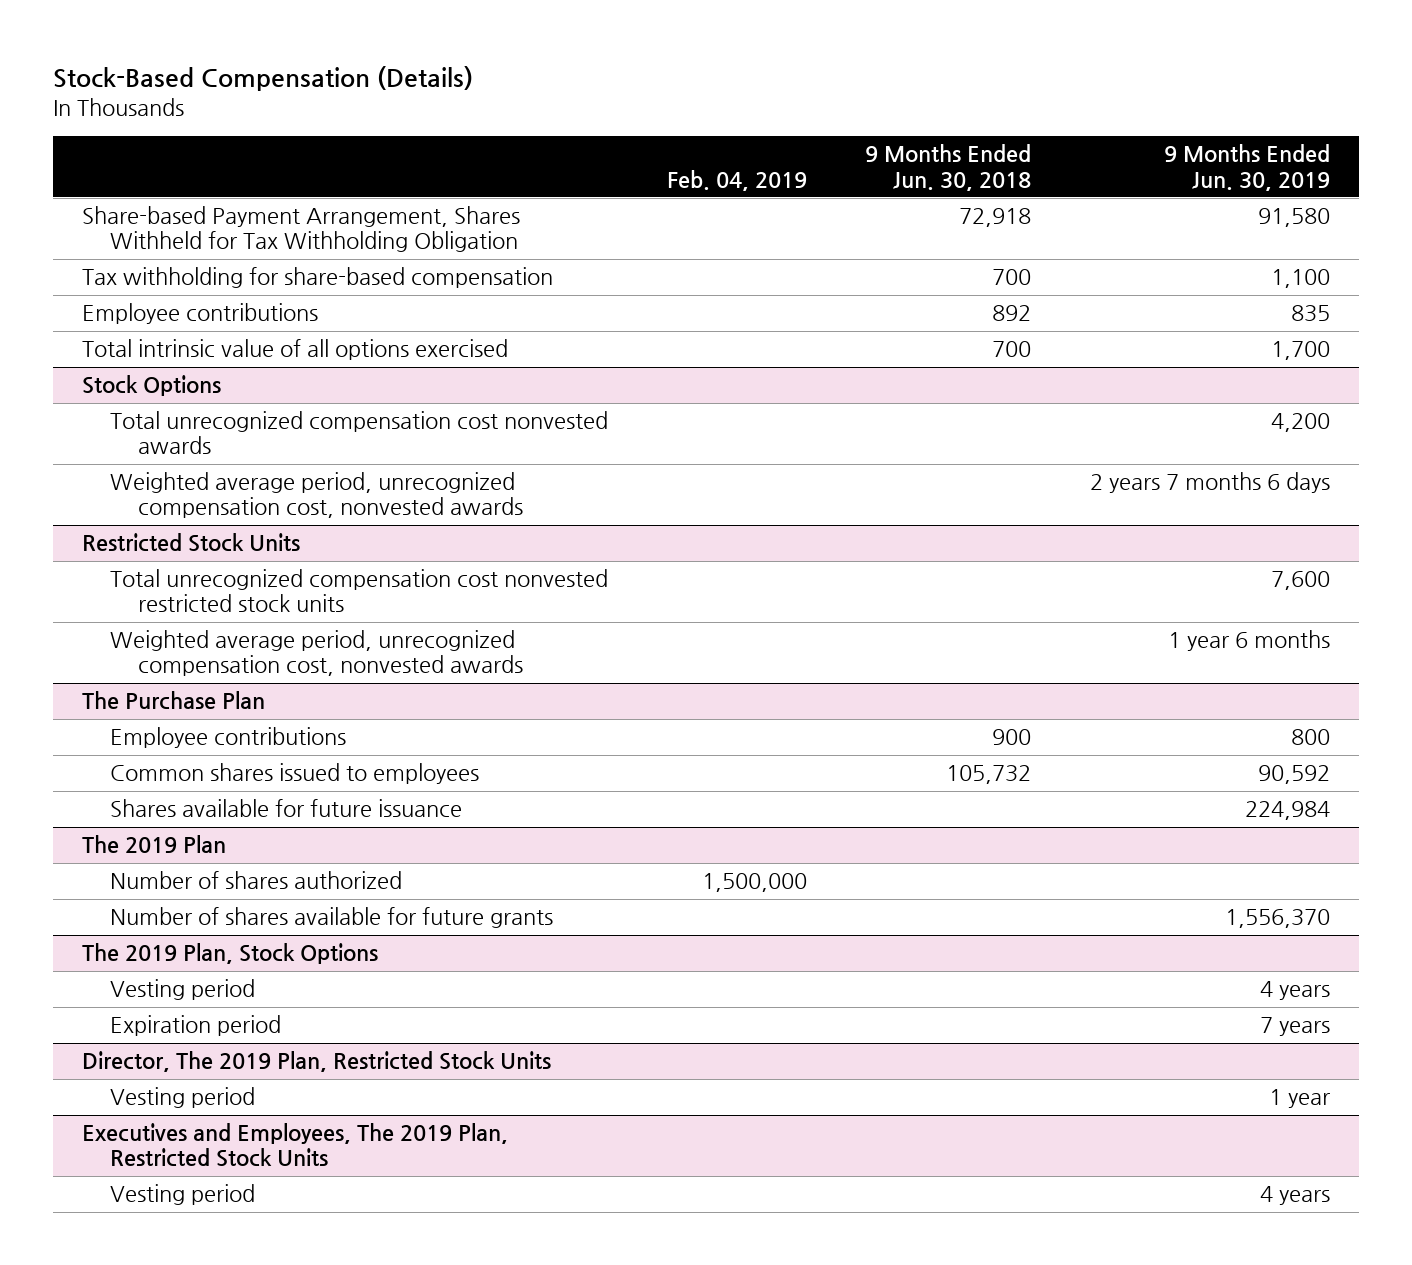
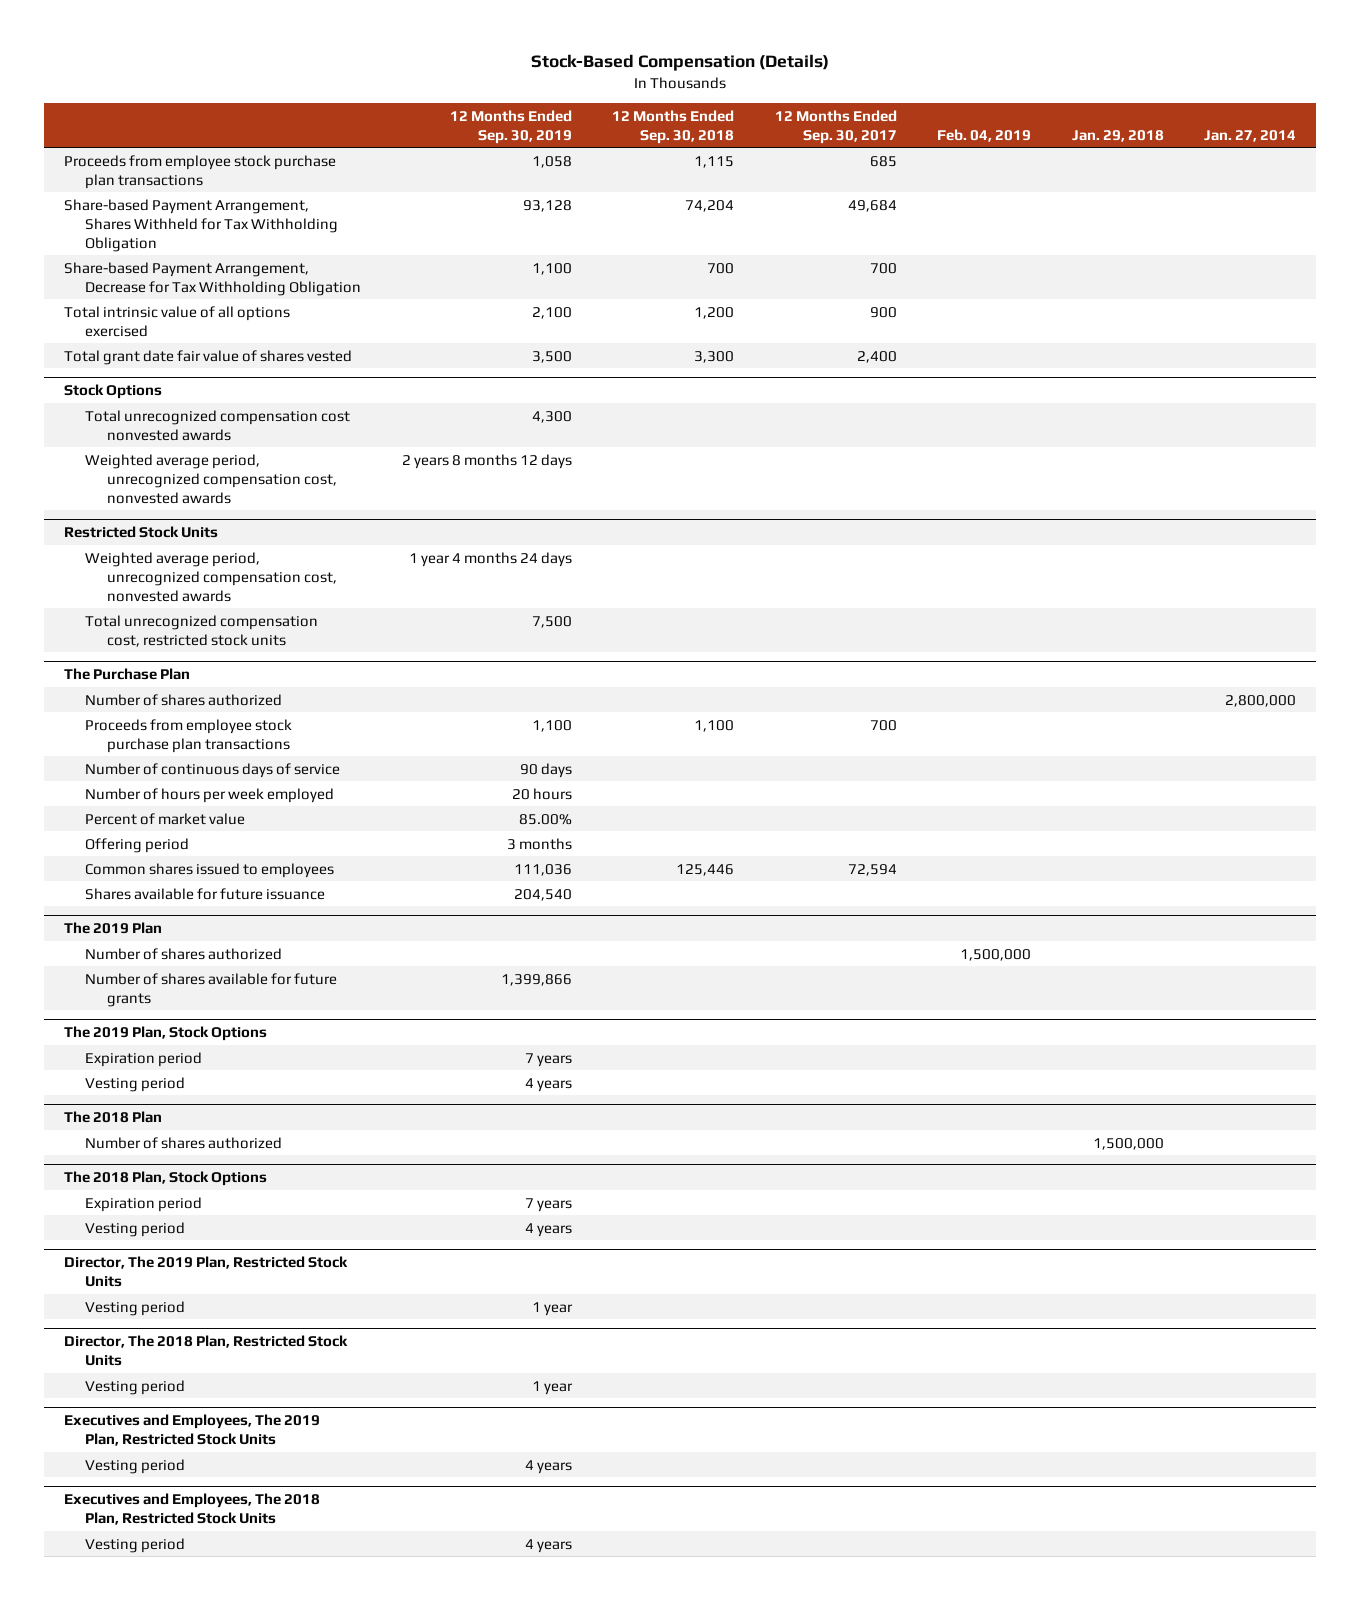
- | Feb. 04, 2019 | 9 Months Ended Jun. 30, 2018 | 9 Months Ended Jun. 30, 2019
+ | 12 Months Ended Sep. 30, 2019 | 12 Months Ended Sep. 30, 2018 | 12 Months Ended Sep. 30, 2017 | Feb. 04, 2019 | Jan. 29, 2018 | Jan. 27, 2014
+ Proceeds from employee stock purchase plan transactions | 1,058 | 1,115 | 685 | | |
- Tax withholding for share-based compensation | | 700 | 1,100
- Employee contributions | | 892 | 835
+ Share-based Payment Arrangement, Decrease for Tax Withholding Obligation | 1,100 | 700 | 700 | | |
+ Total grant date fair value of shares vested | 3,500 | 3,300 | 2,400 | | |
@ Restricted Stock Units
- Total unrecognized compensation cost nonvested restricted stock units | | | 7,600
+ Total unrecognized compensation cost, restricted stock units | 7,500 | | | | |
@ The Purchase Plan
- Employee contributions | | 900 | 800
+ Number of shares authorized | | | | | | 2,800,000
+ Proceeds from employee stock purchase plan transactions | 1,100 | 1,100 | 700 | | |
+ Number of continuous days of service | 90 days | | | | |
+ Number of hours per week employed | 20 hours | | | | |
+ Percent of market value | 85.00% | | | | |
+ Offering period | 3 months | | | | |
@ The 2019 Plan, Stock Options
moved down: Vesting period | 4 years | | | | |
+ The 2018 Plan
+ Number of shares authorized | | | | | 1,500,000 |
+ The 2018 Plan, Stock Options
+ Expiration period | 7 years | | | | |
+ Vesting period | 4 years | | | | |
+ Director, The 2018 Plan, Restricted Stock Units
+ Vesting period | 1 year | | | | |
+ Executives and Employees, The 2018 Plan, Restricted Stock Units
+ Vesting period | 4 years | | | | |

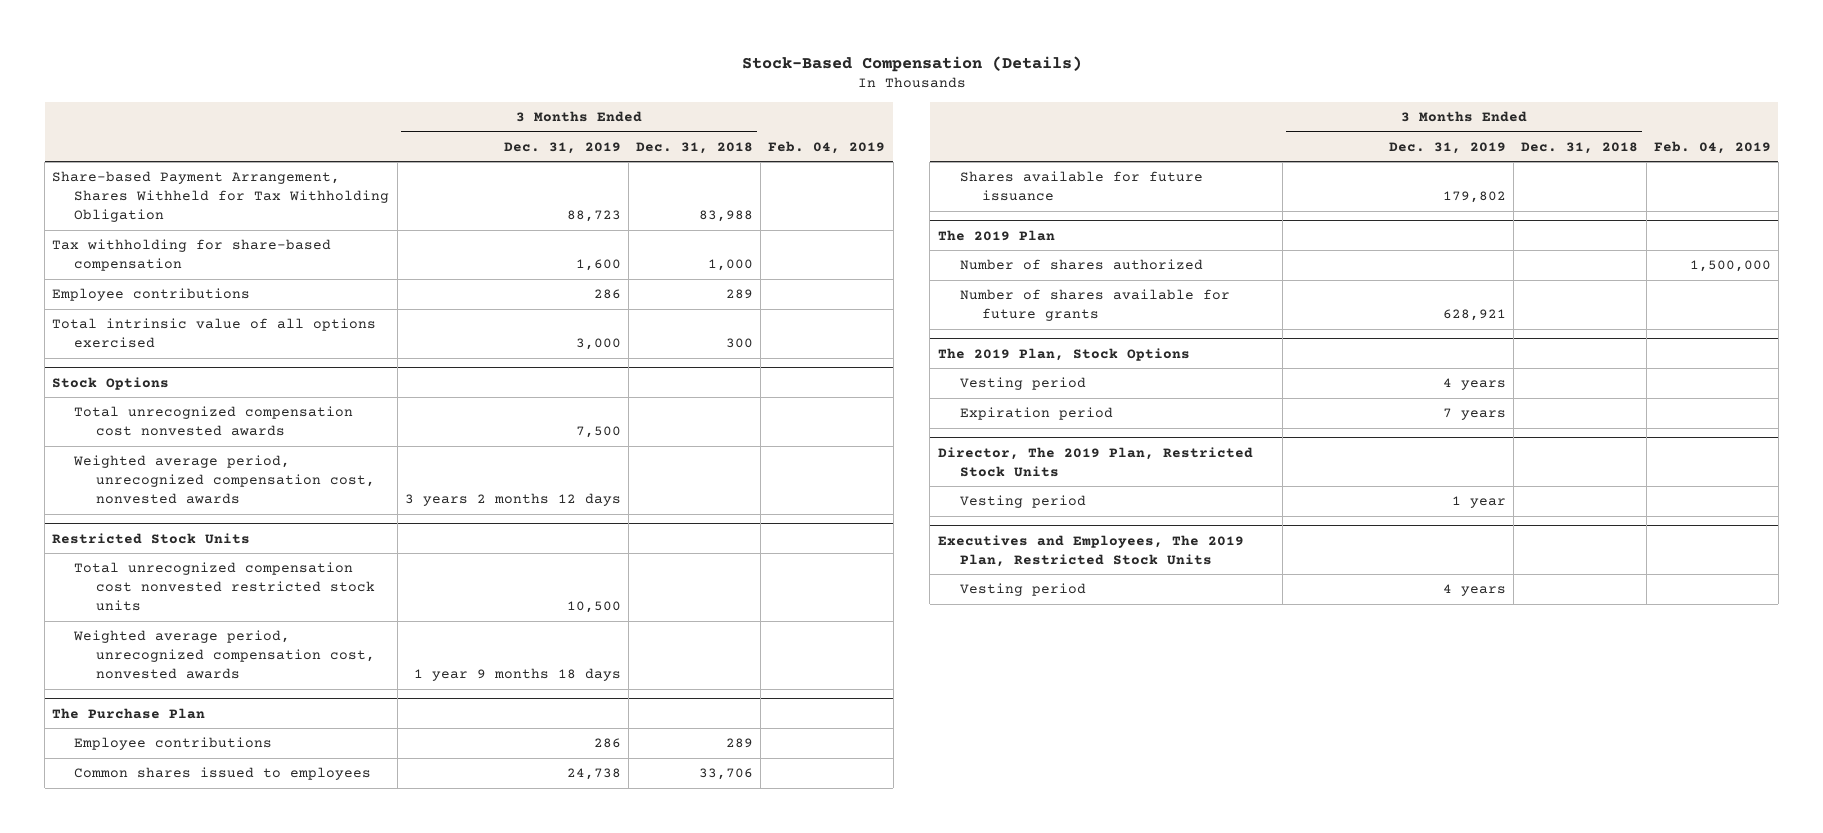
- | 12 Months Ended Sep. 30, 2019 | 12 Months Ended Sep. 30, 2018 | 12 Months Ended Sep. 30, 2017 | Feb. 04, 2019 | Jan. 29, 2018 | Jan. 27, 2014
+ | 3 Months Ended Dec. 31, 2019 | 3 Months Ended Dec. 31, 2018 | Feb. 04, 2019
- Proceeds from employee stock purchase plan transactions | 1,058 | 1,115 | 685 | | |
- Share-based Payment Arrangement, Decrease for Tax Withholding Obligation | 1,100 | 700 | 700 | | |
+ Tax withholding for share-based compensation | 1,600 | 1,000 |
+ Employee contributions | 286 | 289 |
- Total grant date fair value of shares vested | 3,500 | 3,300 | 2,400 | | |
@ Restricted Stock Units
+ Total unrecognized compensation cost nonvested restricted stock units | 10,500 | |
- Total unrecognized compensation cost, restricted stock units | 7,500 | | | | |
@ The Purchase Plan
- Number of shares authorized | | | | | | 2,800,000
- Proceeds from employee stock purchase plan transactions | 1,100 | 1,100 | 700 | | |
- Number of continuous days of service | 90 days | | | | |
- Number of hours per week employed | 20 hours | | | | |
- Percent of market value | 85.00% | | | | |
- Offering period | 3 months | | | | |
+ Employee contributions | 286 | 289 |
- The 2018 Plan
- Number of shares authorized | | | | | 1,500,000 |
- The 2018 Plan, Stock Options
- Expiration period | 7 years | | | | |
- Vesting period | 4 years | | | | |
@ The 2019 Plan, Stock Options
moved down: Expiration period | 7 years | |
- Director, The 2018 Plan, Restricted Stock Units
- Vesting period | 1 year | | | | |
- Executives and Employees, The 2018 Plan, Restricted Stock Units
- Vesting period | 4 years | | | | |

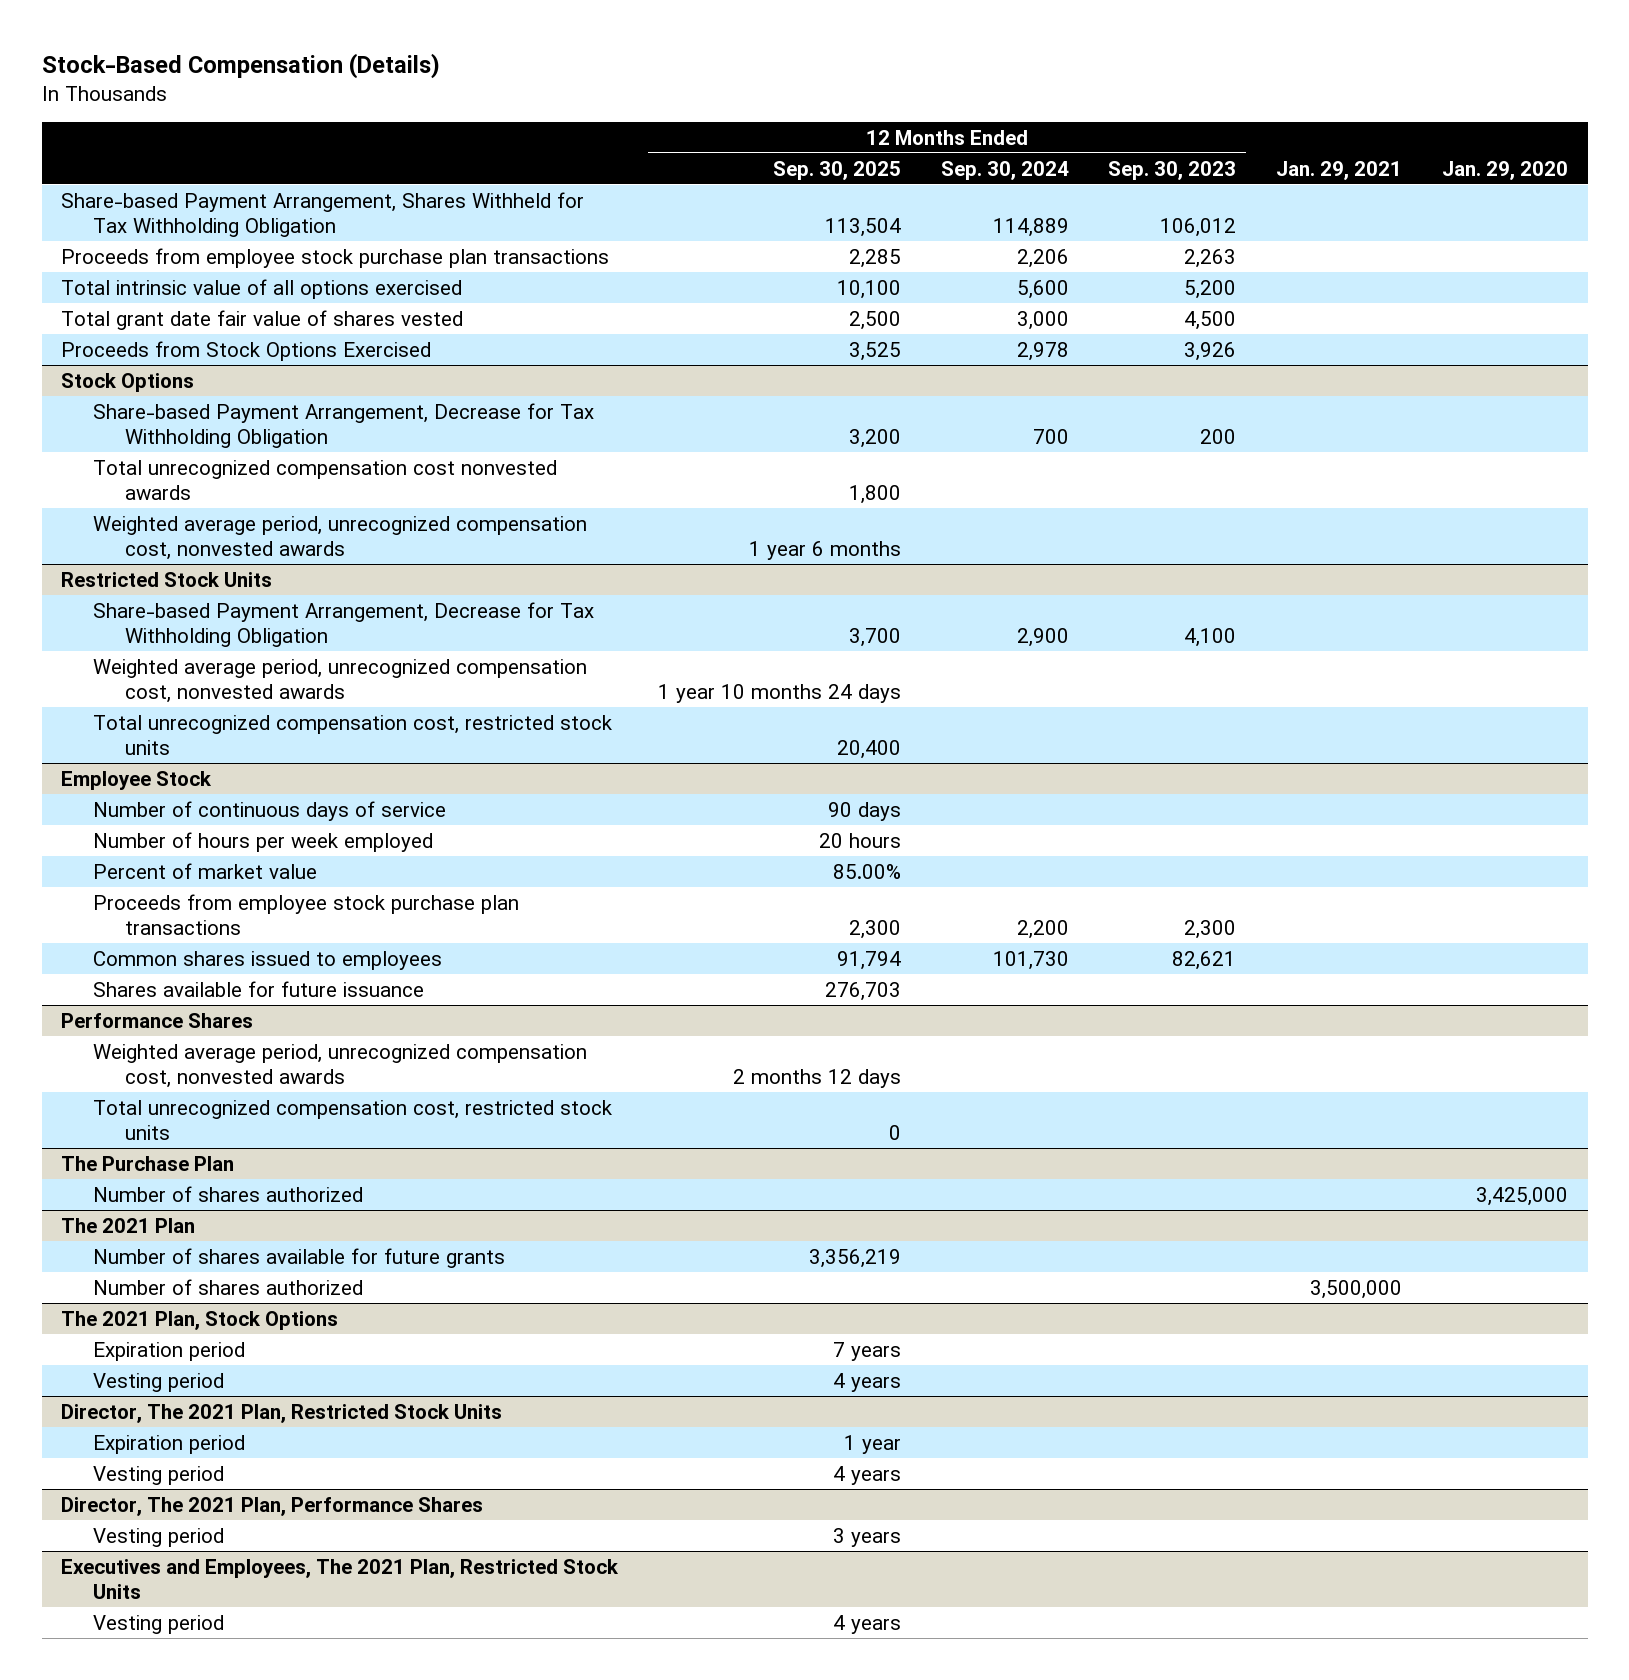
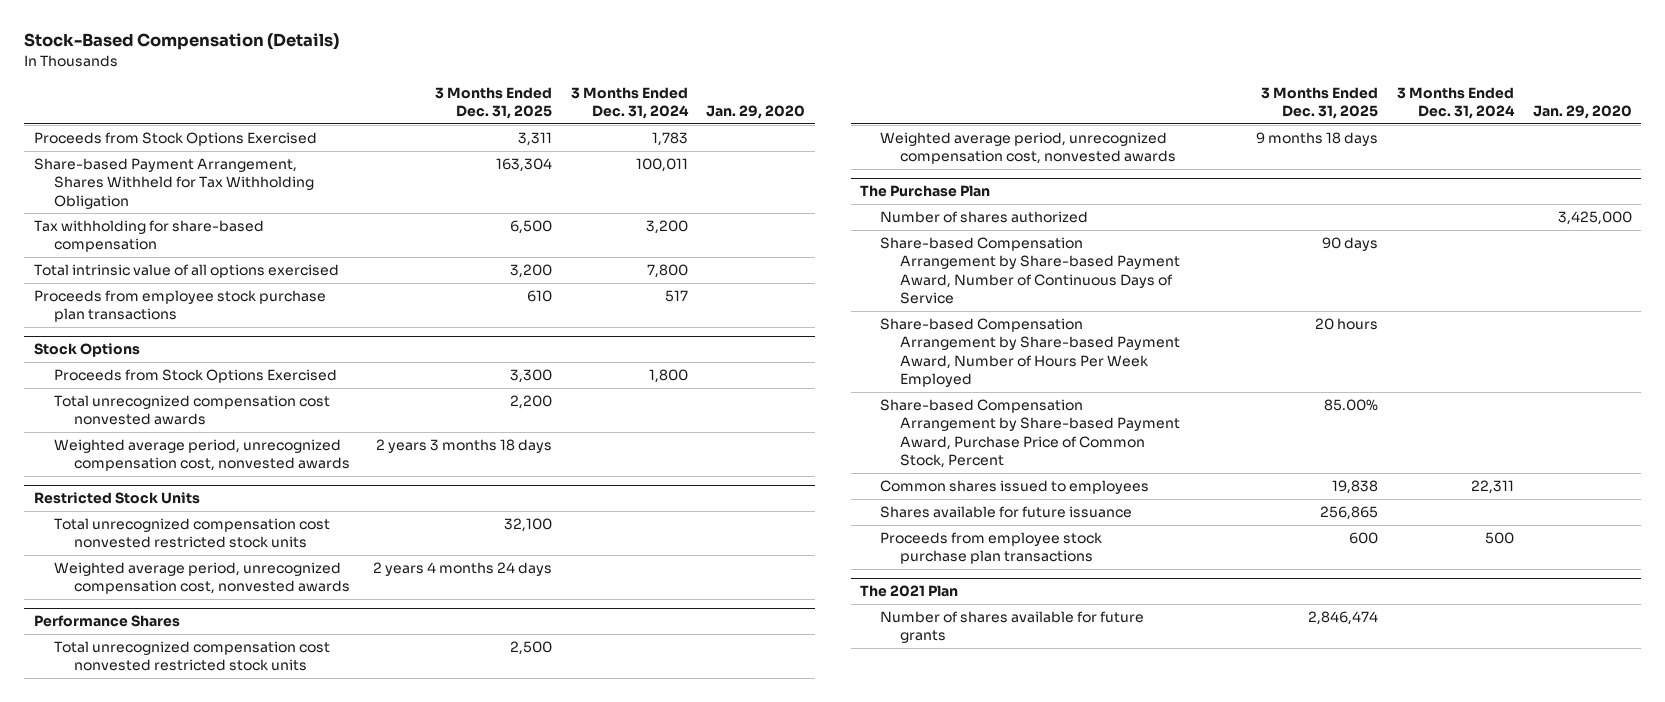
- | 12 Months Ended Sep. 30, 2025 | 12 Months Ended Sep. 30, 2024 | 12 Months Ended Sep. 30, 2023 | Jan. 29, 2021 | Jan. 29, 2020
+ | 3 Months Ended Dec. 31, 2025 | 3 Months Ended Dec. 31, 2024 | Jan. 29, 2020
moved up: Proceeds from Stock Options Exercised | 3,311 | 1,783 |
+ Tax withholding for share-based compensation | 6,500 | 3,200 |
- Total grant date fair value of shares vested | 2,500 | 3,000 | 4,500 | |
moved down: Proceeds from employee stock purchase plan transactions | 610 | 517 |
@ Stock Options
- Share-based Payment Arrangement, Decrease for Tax Withholding Obligation | 3,200 | 700 | 200 | |
+ Proceeds from Stock Options Exercised | 3,300 | 1,800 |
@ Restricted Stock Units
- Share-based Payment Arrangement, Decrease for Tax Withholding Obligation | 3,700 | 2,900 | 4,100 | |
+ Total unrecognized compensation cost nonvested restricted stock units | 32,100 | |
- Total unrecognized compensation cost, restricted stock units | 20,400 | | | |
- Employee Stock
- Number of continuous days of service | 90 days | | | |
- Number of hours per week employed | 20 hours | | | |
- Percent of market value | 85.00% | | | |
- Proceeds from employee stock purchase plan transactions | 2,300 | 2,200 | 2,300 | |
- Common shares issued to employees | 91,794 | 101,730 | 82,621 | |
- Shares available for future issuance | 276,703 | | | |
@ Performance Shares
+ Total unrecognized compensation cost nonvested restricted stock units | 2,500 | |
- Total unrecognized compensation cost, restricted stock units | 0 | | | |
@ The Purchase Plan
+ Share-based Compensation Arrangement by Share-based Payment Award, Number of Continuous Days of Service | 90 days | |
+ Share-based Compensation Arrangement by Share-based Payment Award, Number of Hours Per Week Employed | 20 hours | |
+ Share-based Compensation Arrangement by Share-based Payment Award, Purchase Price of Common Stock, Percent | 85.00% | |
+ Common shares issued to employees | 19,838 | 22,311 |
+ Shares available for future issuance | 256,865 | |
+ Proceeds from employee stock purchase plan transactions | 600 | 500 |
@ The 2021 Plan
- Number of shares authorized | | | | 3,500,000 |
- The 2021 Plan, Stock Options
- Expiration period | 7 years | | | |
- Vesting period | 4 years | | | |
- Director, The 2021 Plan, Restricted Stock Units
- Expiration period | 1 year | | | |
- Vesting period | 4 years | | | |
- Director, The 2021 Plan, Performance Shares
- Vesting period | 3 years | | | |
- Executives and Employees, The 2021 Plan, Restricted Stock Units
- Vesting period | 4 years | | | |

